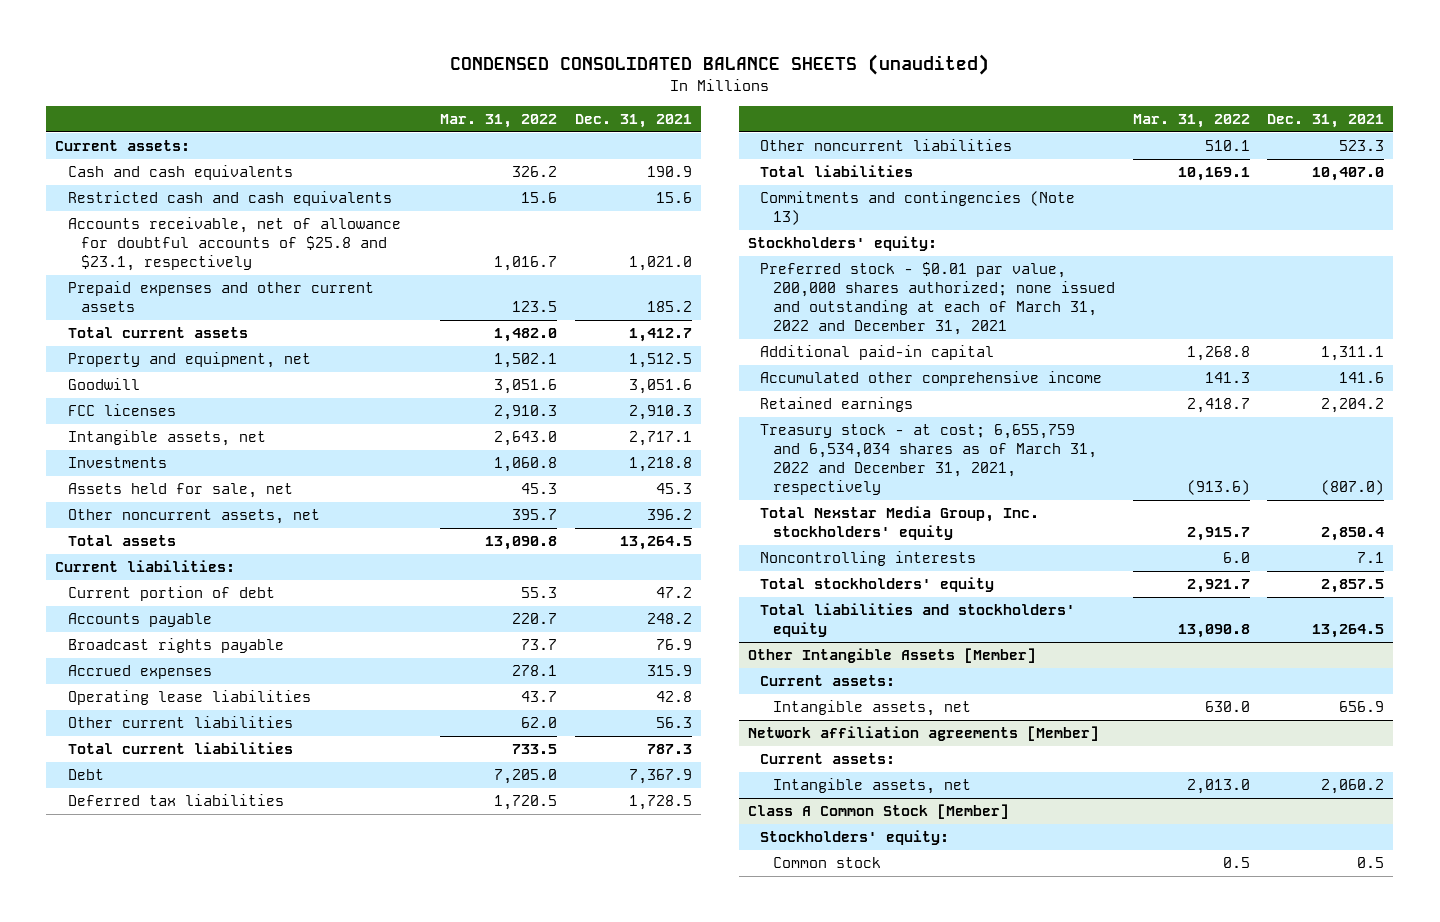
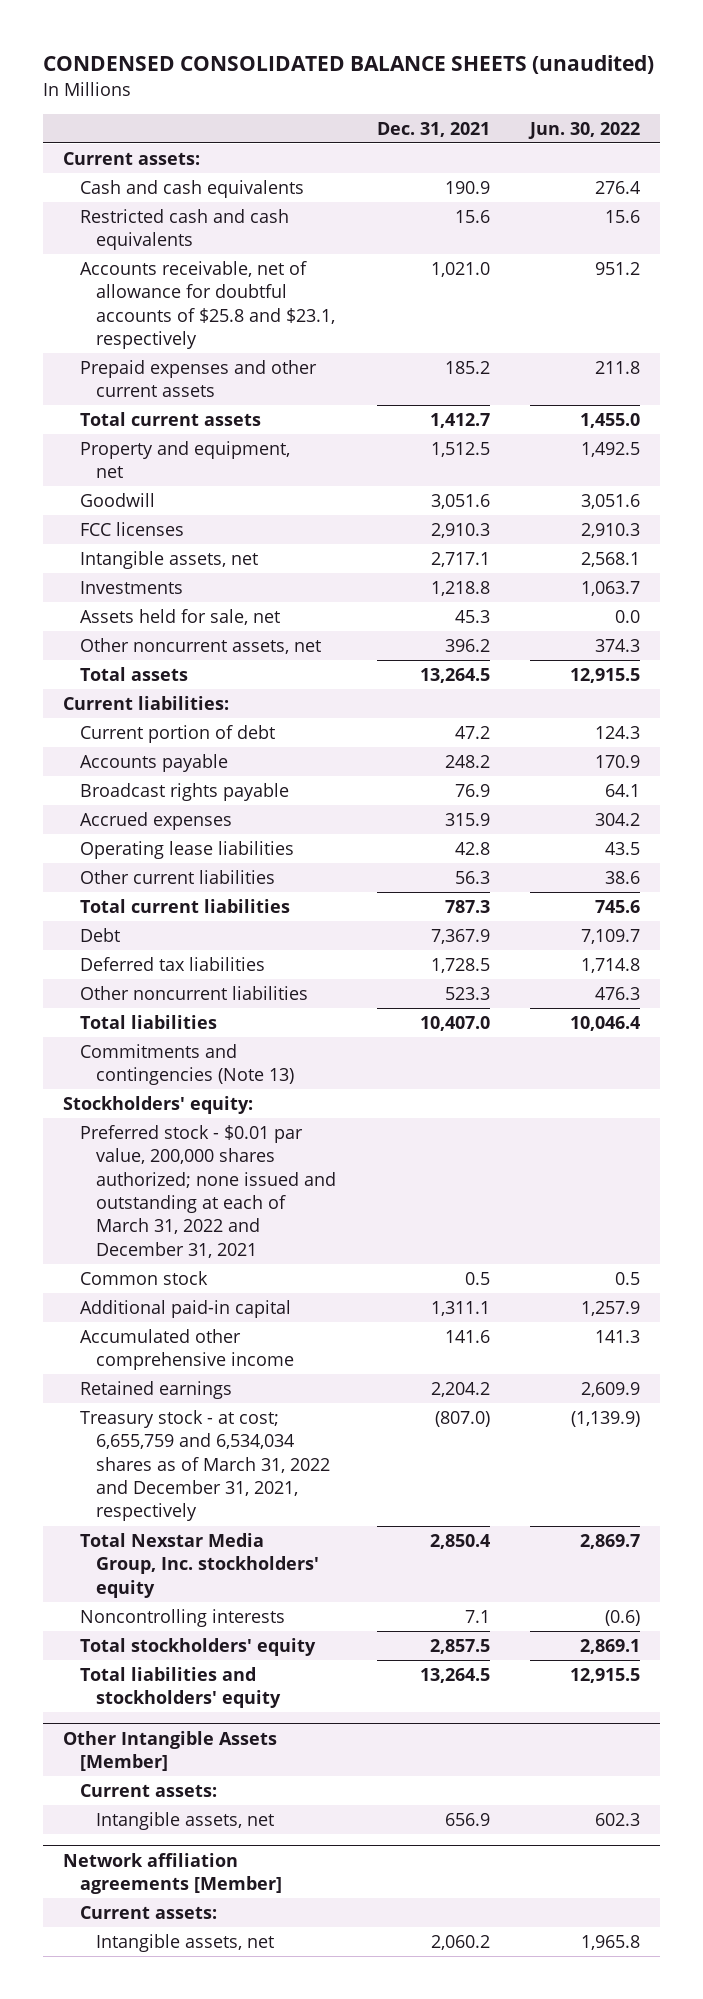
- | Mar. 31, 2022 | Dec. 31, 2021
+ | Dec. 31, 2021 | Jun. 30, 2022
+ Common stock | 0.5 | 0.5
- Class A Common Stock [Member]
- Stockholders' equity:
- Common stock | 0.5 | 0.5

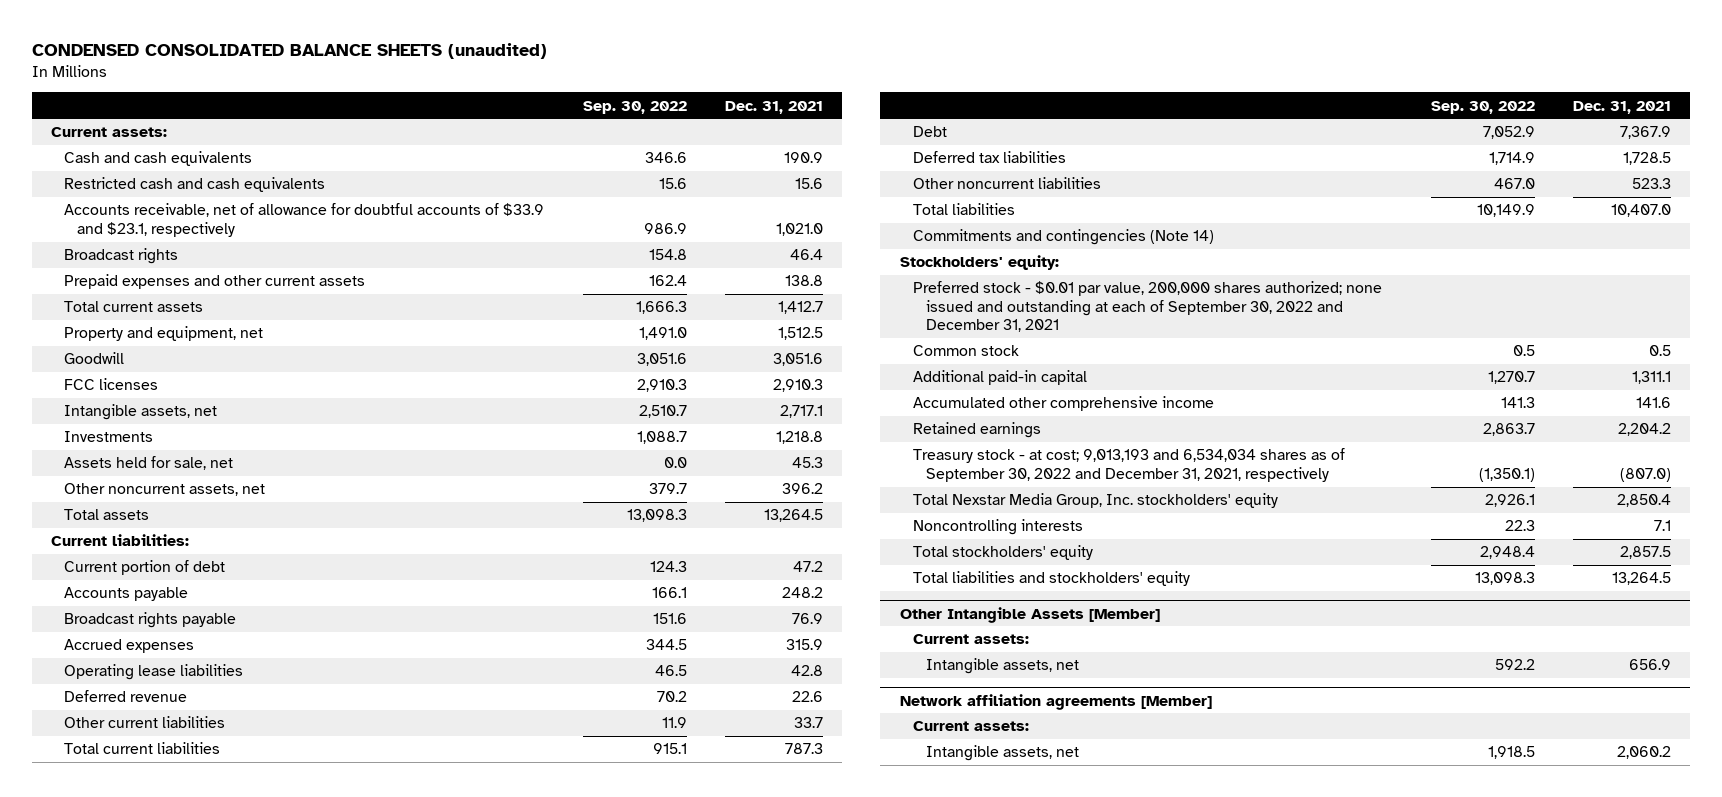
- | Dec. 31, 2021 | Jun. 30, 2022
+ | Sep. 30, 2022 | Dec. 31, 2021
- Accounts receivable, net of allowance for doubtful accounts of $25.8 and $23.1, respectively | 1,021.0 | 951.2
- Prepaid expenses and other current assets | 185.2 | 211.8
+ Accounts receivable, net of allowance for doubtful accounts of $33.9 and $23.1, respectively | 986.9 | 1,021.0
+ Broadcast rights | 154.8 | 46.4
+ Prepaid expenses and other current assets | 162.4 | 138.8
- Other current liabilities | 56.3 | 38.6
+ Deferred revenue | 70.2 | 22.6
+ Other current liabilities | 11.9 | 33.7
- Commitments and contingencies (Note 13)
+ Commitments and contingencies (Note 14)
- Preferred stock - $0.01 par value, 200,000 shares authorized; none issued and outstanding at each of March 31, 2022 and December 31, 2021
+ Preferred stock - $0.01 par value, 200,000 shares authorized; none issued and outstanding at each of September 30, 2022 and December 31, 2021
- Treasury stock - at cost; 6,655,759 and 6,534,034 shares as of March 31, 2022 and December 31, 2021, respectively | (807.0) | (1,139.9)
+ Treasury stock - at cost; 9,013,193 and 6,534,034 shares as of September 30, 2022 and December 31, 2021, respectively | (1,350.1) | (807.0)

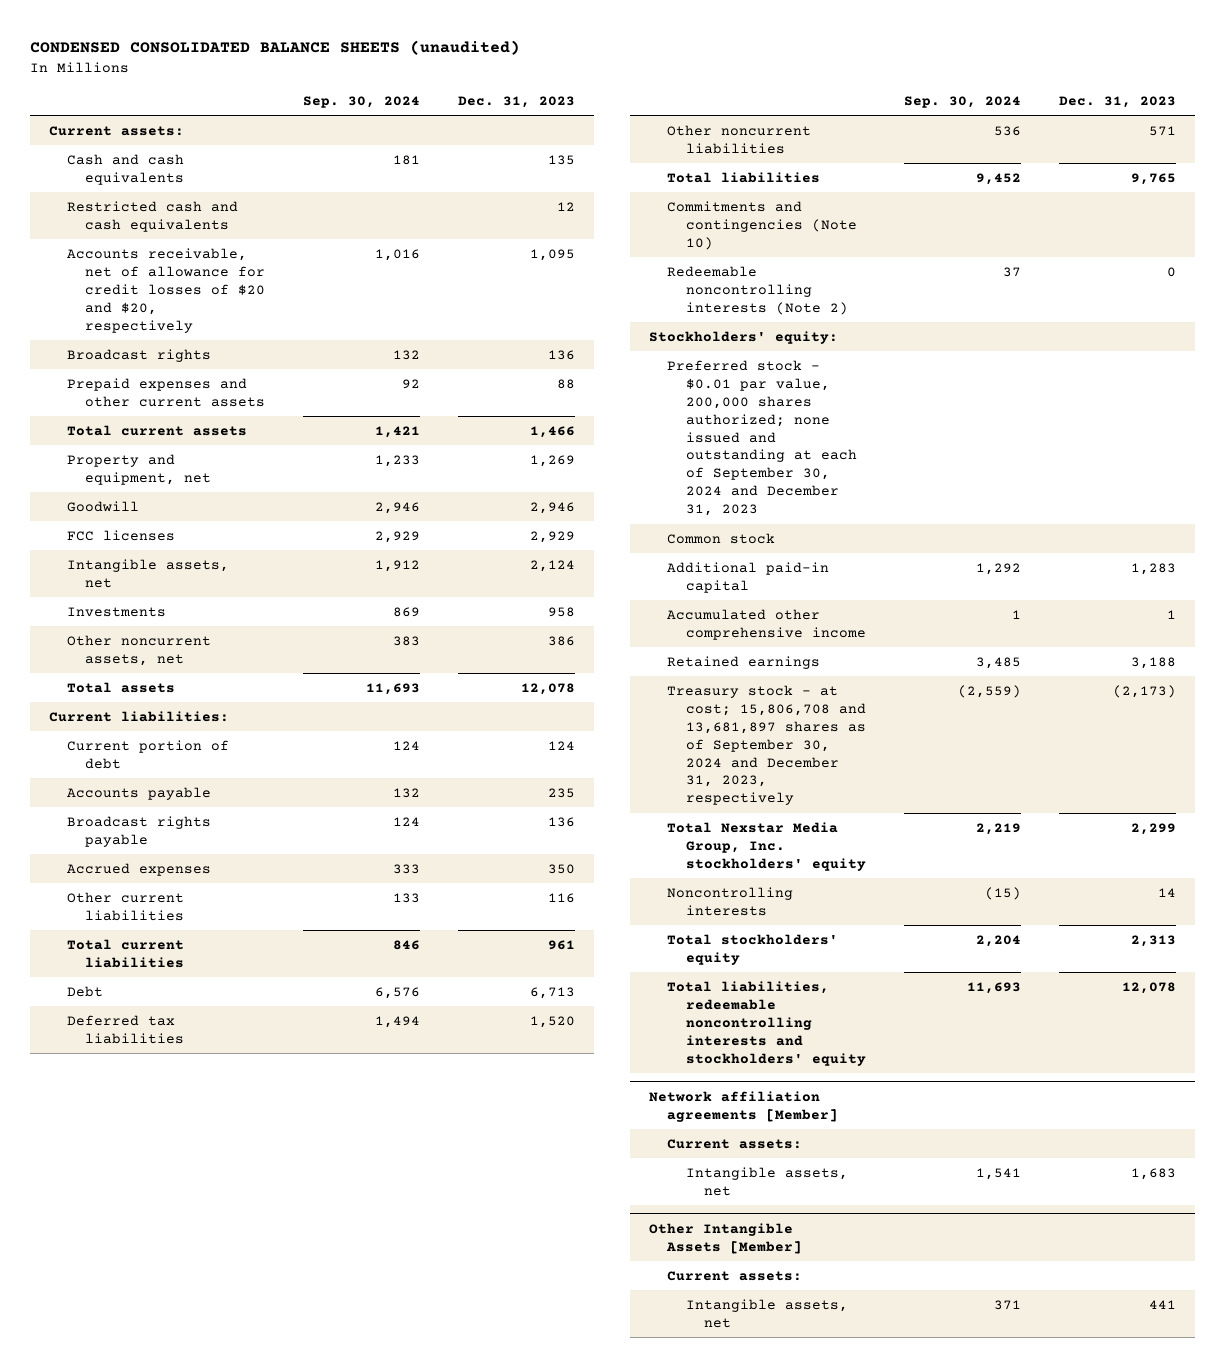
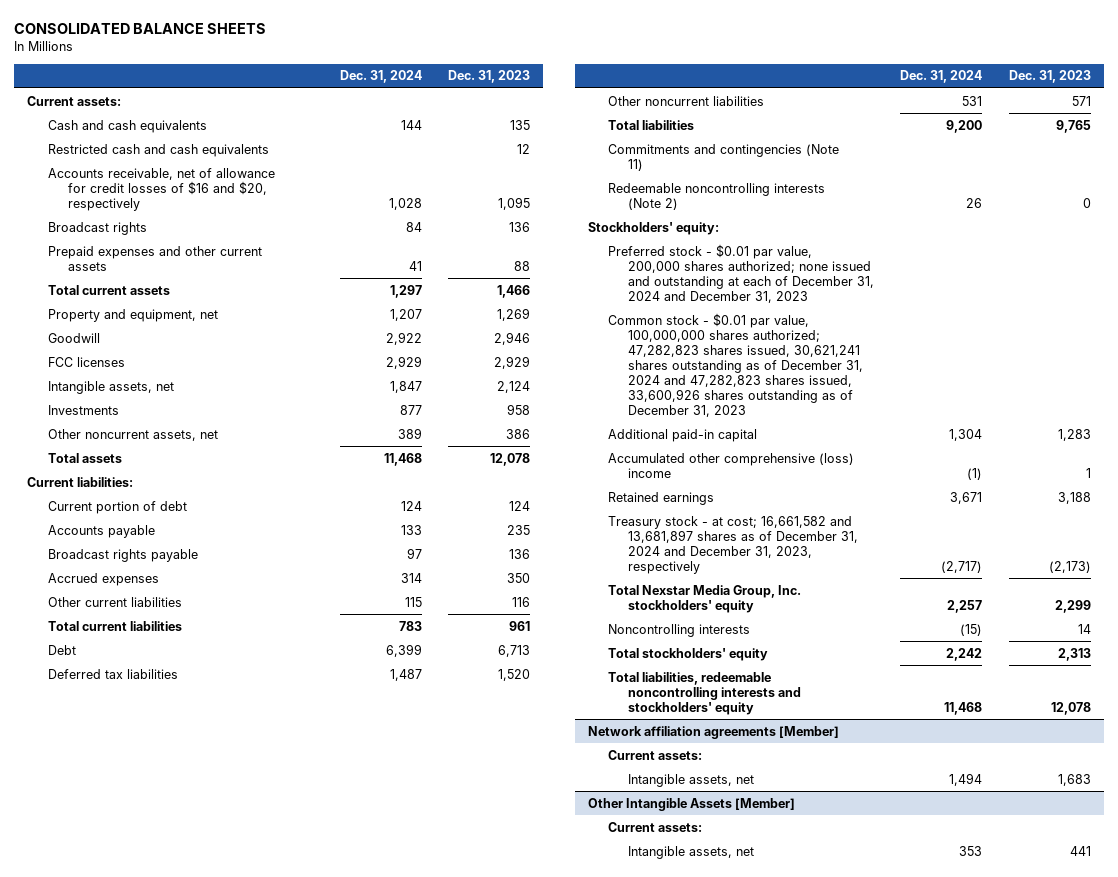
- CONDENSED CONSOLIDATED BALANCE SHEETS (unaudited)
+ CONSOLIDATED BALANCE SHEETS
- | Sep. 30, 2024 | Dec. 31, 2023
+ | Dec. 31, 2024 | Dec. 31, 2023
- Accounts receivable, net of allowance for credit losses of $20 and $20, respectively | 1,016 | 1,095
+ Accounts receivable, net of allowance for credit losses of $16 and $20, respectively | 1,028 | 1,095
- Commitments and contingencies (Note 10)
+ Commitments and contingencies (Note 11)
- Preferred stock - $0.01 par value, 200,000 shares authorized; none issued and outstanding at each of September 30, 2024 and December 31, 2023
- Common stock
+ Preferred stock - $0.01 par value, 200,000 shares authorized; none issued and outstanding at each of December 31, 2024 and December 31, 2023
+ Common stock - $0.01 par value, 100,000,000 shares authorized; 47,282,823 shares issued, 30,621,241 shares outstanding as of December 31, 2024 and 47,282,823 shares issued, 33,600,926 shares outstanding as of December 31, 2023
- Accumulated other comprehensive income | 1 | 1
+ Accumulated other comprehensive (loss) income | (1) | 1
- Treasury stock - at cost; 15,806,708 and 13,681,897 shares as of September 30, 2024 and December 31, 2023, respectively | (2,559) | (2,173)
+ Treasury stock - at cost; 16,661,582 and 13,681,897 shares as of December 31, 2024 and December 31, 2023, respectively | (2,717) | (2,173)

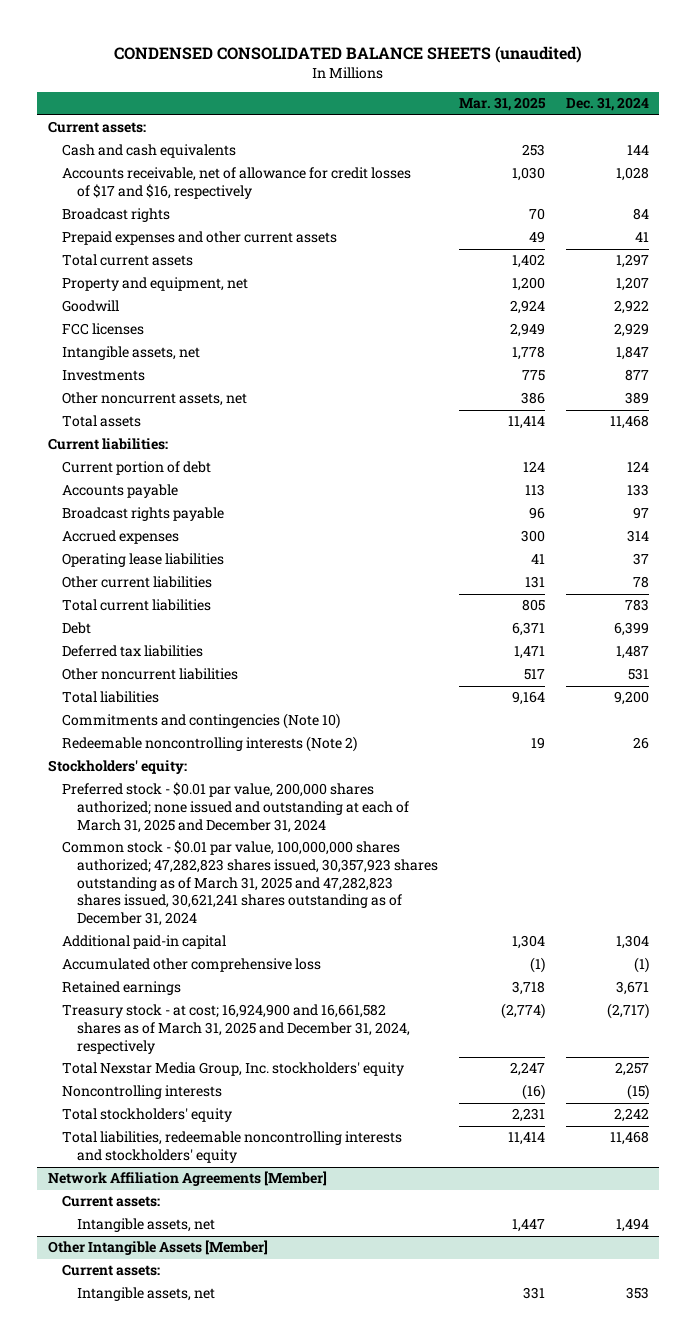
- CONSOLIDATED BALANCE SHEETS
+ CONDENSED CONSOLIDATED BALANCE SHEETS (unaudited)
- | Dec. 31, 2024 | Dec. 31, 2023
+ | Mar. 31, 2025 | Dec. 31, 2024
- Restricted cash and cash equivalents | | 12
- Accounts receivable, net of allowance for credit losses of $16 and $20, respectively | 1,028 | 1,095
+ Accounts receivable, net of allowance for credit losses of $17 and $16, respectively | 1,030 | 1,028
- Other current liabilities | 115 | 116
+ Operating lease liabilities | 41 | 37
+ Other current liabilities | 131 | 78
- Commitments and contingencies (Note 11)
+ Commitments and contingencies (Note 10)
- Preferred stock - $0.01 par value, 200,000 shares authorized; none issued and outstanding at each of December 31, 2024 and December 31, 2023
- Common stock - $0.01 par value, 100,000,000 shares authorized; 47,282,823 shares issued, 30,621,241 shares outstanding as of December 31, 2024 and 47,282,823 shares issued, 33,600,926 shares outstanding as of December 31, 2023
+ Preferred stock - $0.01 par value, 200,000 shares authorized; none issued and outstanding at each of March 31, 2025 and December 31, 2024
+ Common stock - $0.01 par value, 100,000,000 shares authorized; 47,282,823 shares issued, 30,357,923 shares outstanding as of March 31, 2025 and 47,282,823 shares issued, 30,621,241 shares outstanding as of December 31, 2024
- Accumulated other comprehensive (loss) income | (1) | 1
+ Accumulated other comprehensive loss | (1) | (1)
- Treasury stock - at cost; 16,661,582 and 13,681,897 shares as of December 31, 2024 and December 31, 2023, respectively | (2,717) | (2,173)
+ Treasury stock - at cost; 16,924,900 and 16,661,582 shares as of March 31, 2025 and December 31, 2024, respectively | (2,774) | (2,717)
- Network affiliation agreements [Member]
+ Network Affiliation Agreements [Member]

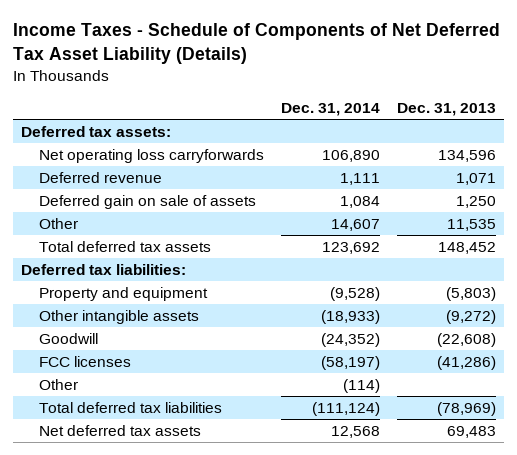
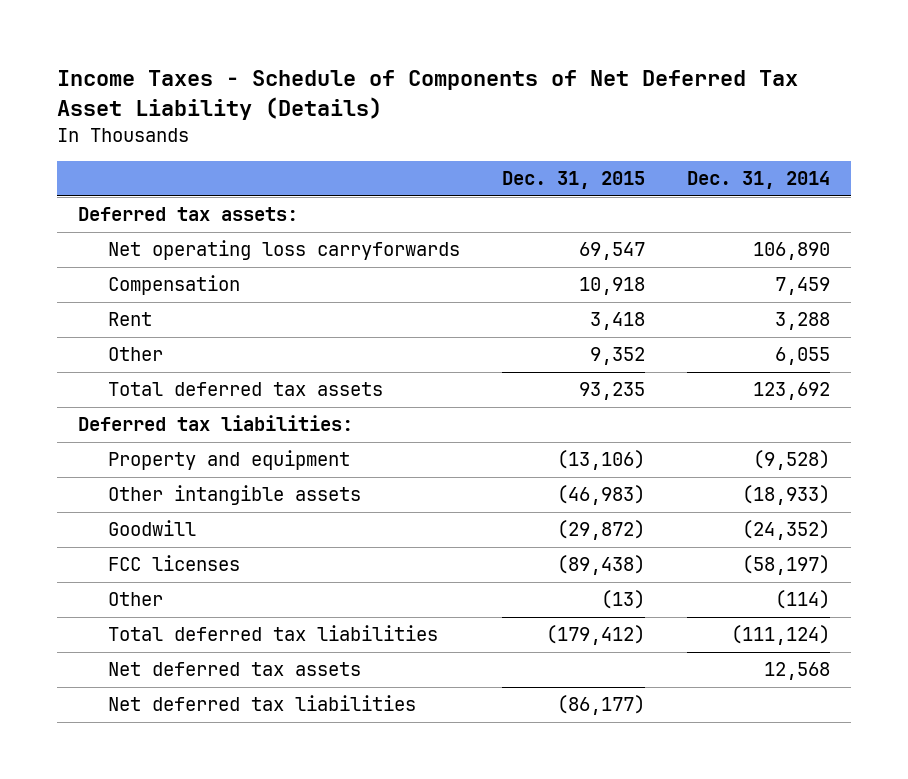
- | Dec. 31, 2014 | Dec. 31, 2013
+ | Dec. 31, 2015 | Dec. 31, 2014
- Deferred revenue | 1,111 | 1,071
- Deferred gain on sale of assets | 1,084 | 1,250
- Other | 14,607 | 11,535
+ Compensation | 10,918 | 7,459
+ Rent | 3,418 | 3,288
+ Other | 9,352 | 6,055
+ Net deferred tax liabilities | (86,177) |

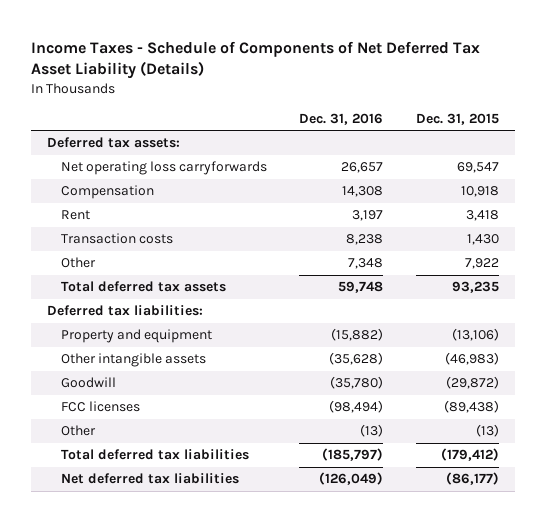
- | Dec. 31, 2015 | Dec. 31, 2014
+ | Dec. 31, 2016 | Dec. 31, 2015
- Other | 9,352 | 6,055
+ Transaction costs | 8,238 | 1,430
+ Other | 7,348 | 7,922
- Net deferred tax assets | | 12,568

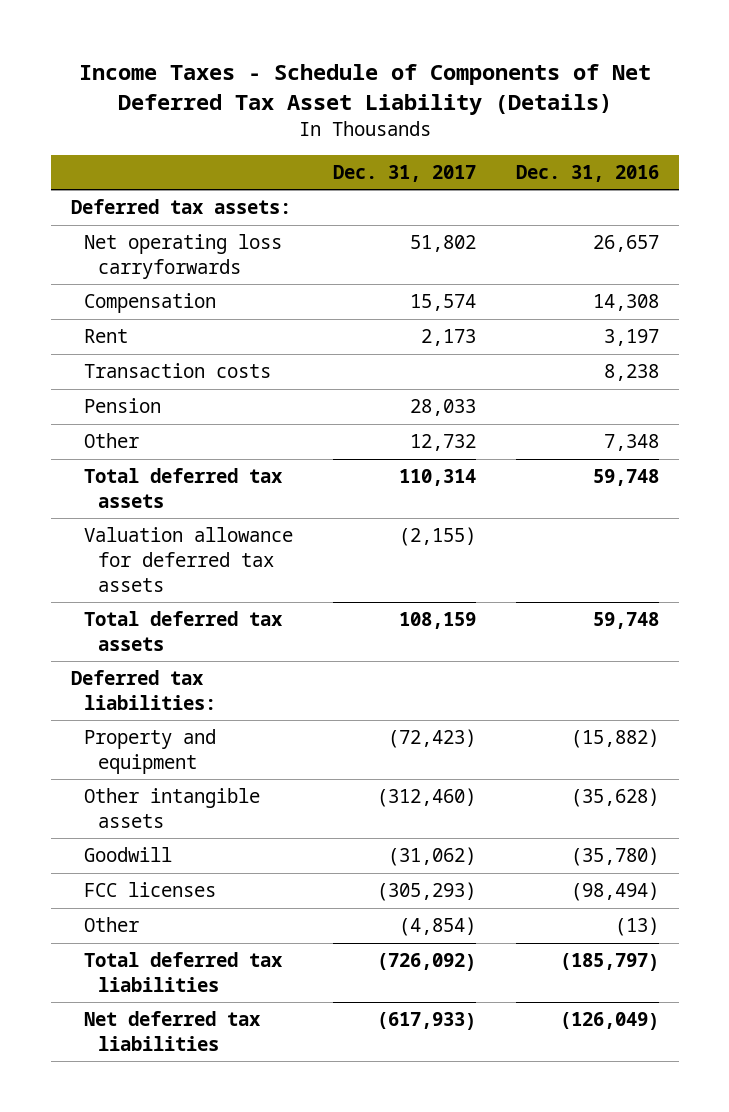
- | Dec. 31, 2016 | Dec. 31, 2015
+ | Dec. 31, 2017 | Dec. 31, 2016
+ Pension | 28,033 |
+ Valuation allowance for deferred tax assets | (2,155) |
+ Total deferred tax assets | 108,159 | 59,748

